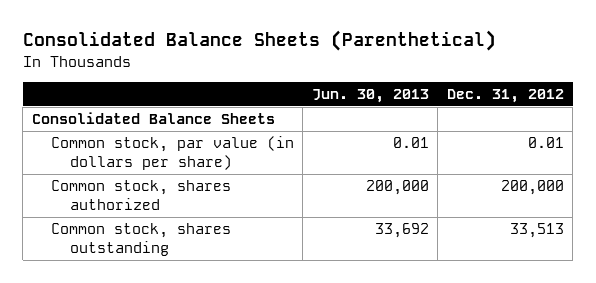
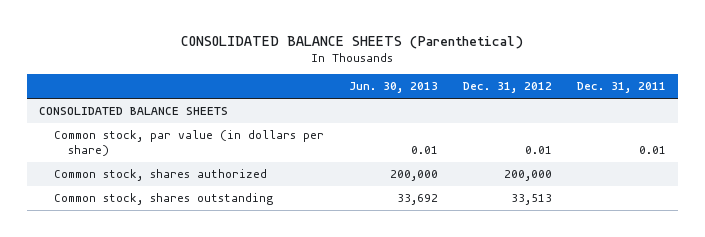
- Consolidated Balance Sheets (Parenthetical)
+ CONSOLIDATED BALANCE SHEETS (Parenthetical)
- | Jun. 30, 2013 | Dec. 31, 2012
+ | Jun. 30, 2013 | Dec. 31, 2012 | Dec. 31, 2011
- Consolidated Balance Sheets
+ CONSOLIDATED BALANCE SHEETS

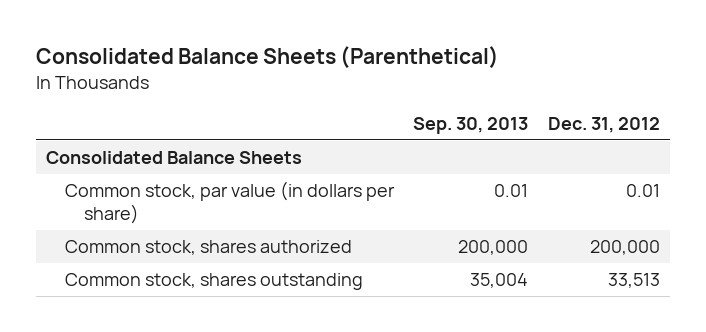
- CONSOLIDATED BALANCE SHEETS (Parenthetical)
+ Consolidated Balance Sheets (Parenthetical)
- | Jun. 30, 2013 | Dec. 31, 2012 | Dec. 31, 2011
+ | Sep. 30, 2013 | Dec. 31, 2012
- CONSOLIDATED BALANCE SHEETS
+ Consolidated Balance Sheets

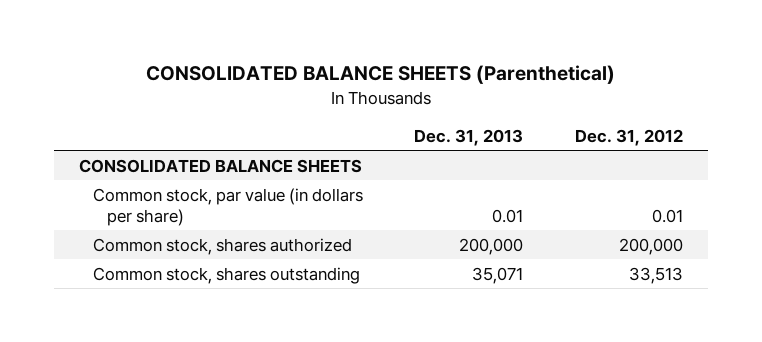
- Consolidated Balance Sheets (Parenthetical)
+ CONSOLIDATED BALANCE SHEETS (Parenthetical)
- | Sep. 30, 2013 | Dec. 31, 2012
+ | Dec. 31, 2013 | Dec. 31, 2012
- Consolidated Balance Sheets
+ CONSOLIDATED BALANCE SHEETS

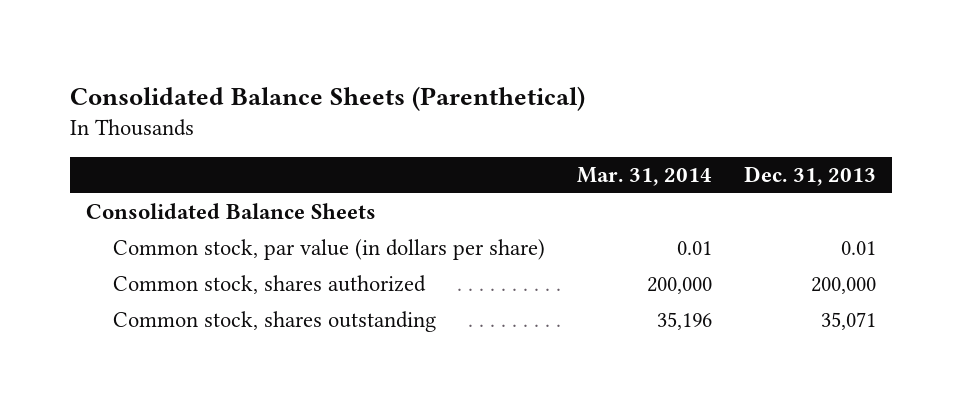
- CONSOLIDATED BALANCE SHEETS (Parenthetical)
+ Consolidated Balance Sheets (Parenthetical)
- | Dec. 31, 2013 | Dec. 31, 2012
+ | Mar. 31, 2014 | Dec. 31, 2013
- CONSOLIDATED BALANCE SHEETS
+ Consolidated Balance Sheets

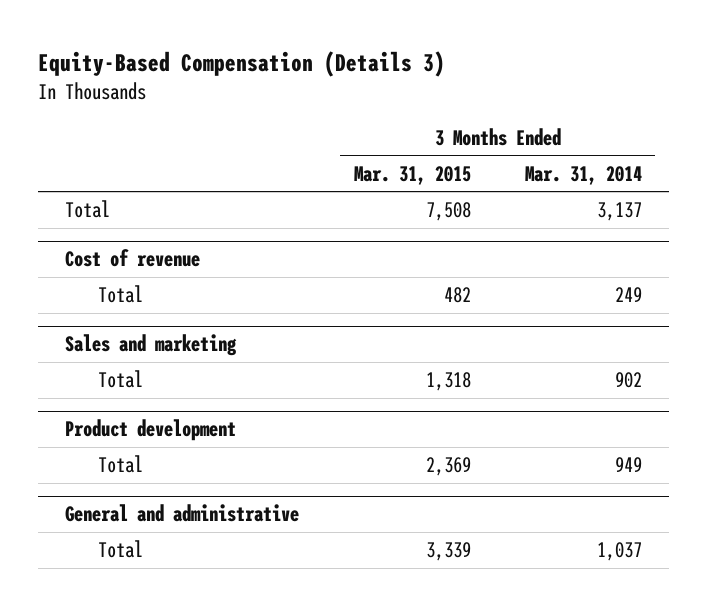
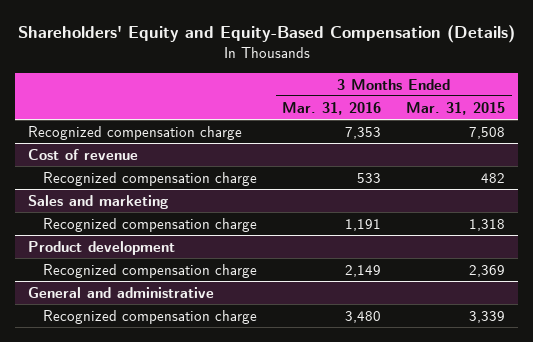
- Equity-Based Compensation (Details 3)
+ Shareholders' Equity and Equity-Based Compensation (Details)
- | 3 Months Ended Mar. 31, 2015 | 3 Months Ended Mar. 31, 2014
+ | 3 Months Ended Mar. 31, 2016 | 3 Months Ended Mar. 31, 2015
- Total | 7,508 | 3,137
+ Recognized compensation charge | 7,353 | 7,508
@ Cost of revenue
- Total | 482 | 249
+ Recognized compensation charge | 533 | 482
@ Sales and marketing
- Total | 1,318 | 902
+ Recognized compensation charge | 1,191 | 1,318
@ Product development
- Total | 2,369 | 949
+ Recognized compensation charge | 2,149 | 2,369
@ General and administrative
- Total | 3,339 | 1,037
+ Recognized compensation charge | 3,480 | 3,339

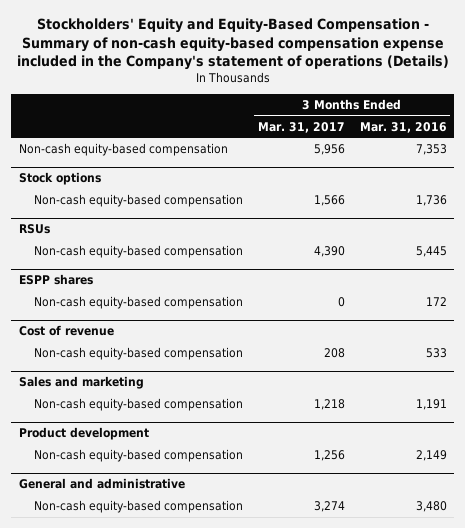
- Shareholders' Equity and Equity-Based Compensation (Details)
+ Stockholders' Equity and Equity-Based Compensation - Summary of non-cash equity-based compensation expense included in the Company's statement of operations (Details)
- | 3 Months Ended Mar. 31, 2016 | 3 Months Ended Mar. 31, 2015
+ | 3 Months Ended Mar. 31, 2017 | 3 Months Ended Mar. 31, 2016
- Recognized compensation charge | 7,353 | 7,508
+ Non-cash equity-based compensation | 5,956 | 7,353
+ Stock options
+ Non-cash equity-based compensation | 1,566 | 1,736
+ RSUs
+ Non-cash equity-based compensation | 4,390 | 5,445
+ ESPP shares
+ Non-cash equity-based compensation | 0 | 172
@ Cost of revenue
- Recognized compensation charge | 533 | 482
+ Non-cash equity-based compensation | 208 | 533
@ Sales and marketing
- Recognized compensation charge | 1,191 | 1,318
+ Non-cash equity-based compensation | 1,218 | 1,191
@ Product development
- Recognized compensation charge | 2,149 | 2,369
+ Non-cash equity-based compensation | 1,256 | 2,149
@ General and administrative
- Recognized compensation charge | 3,480 | 3,339
+ Non-cash equity-based compensation | 3,274 | 3,480

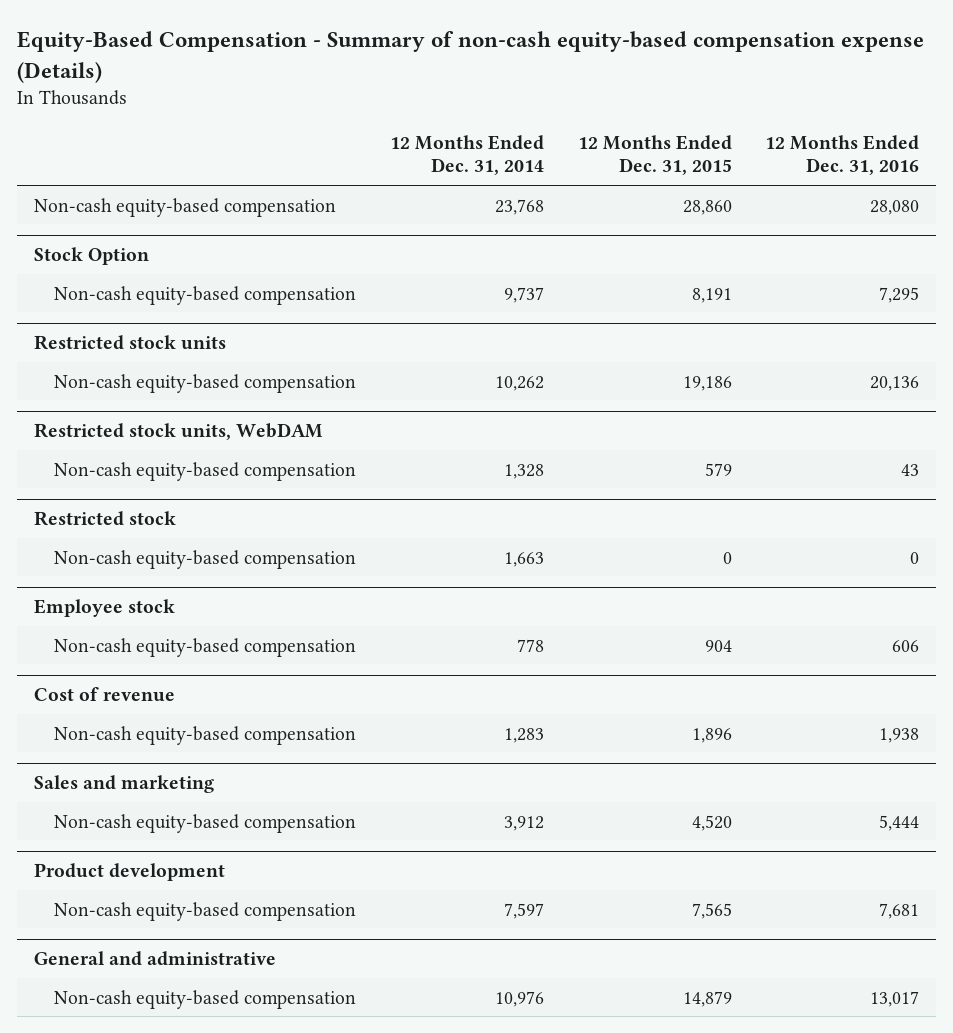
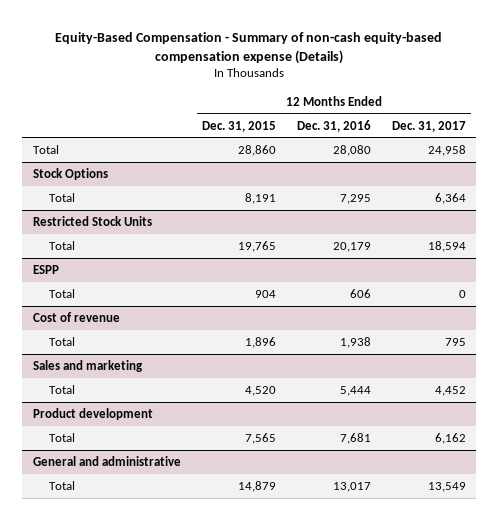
- | 12 Months Ended Dec. 31, 2014 | 12 Months Ended Dec. 31, 2015 | 12 Months Ended Dec. 31, 2016
+ | 12 Months Ended Dec. 31, 2015 | 12 Months Ended Dec. 31, 2016 | 12 Months Ended Dec. 31, 2017
- Non-cash equity-based compensation | 23,768 | 28,860 | 28,080
- Stock Option
- Non-cash equity-based compensation | 9,737 | 8,191 | 7,295
- Restricted stock units
- Non-cash equity-based compensation | 10,262 | 19,186 | 20,136
- Restricted stock units, WebDAM
- Non-cash equity-based compensation | 1,328 | 579 | 43
- Restricted stock
- Non-cash equity-based compensation | 1,663 | 0 | 0
- Employee stock
- Non-cash equity-based compensation | 778 | 904 | 606
+ Total | 28,860 | 28,080 | 24,958
+ Stock Options
+ Total | 8,191 | 7,295 | 6,364
+ Restricted Stock Units
+ Total | 19,765 | 20,179 | 18,594
+ ESPP
+ Total | 904 | 606 | 0
@ Cost of revenue
- Non-cash equity-based compensation | 1,283 | 1,896 | 1,938
+ Total | 1,896 | 1,938 | 795
@ Sales and marketing
- Non-cash equity-based compensation | 3,912 | 4,520 | 5,444
+ Total | 4,520 | 5,444 | 4,452
@ Product development
- Non-cash equity-based compensation | 7,597 | 7,565 | 7,681
+ Total | 7,565 | 7,681 | 6,162
@ General and administrative
- Non-cash equity-based compensation | 10,976 | 14,879 | 13,017
+ Total | 14,879 | 13,017 | 13,549

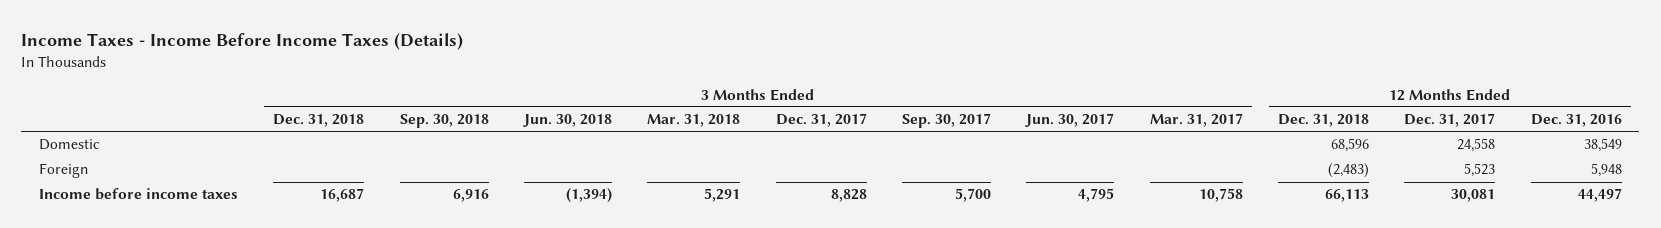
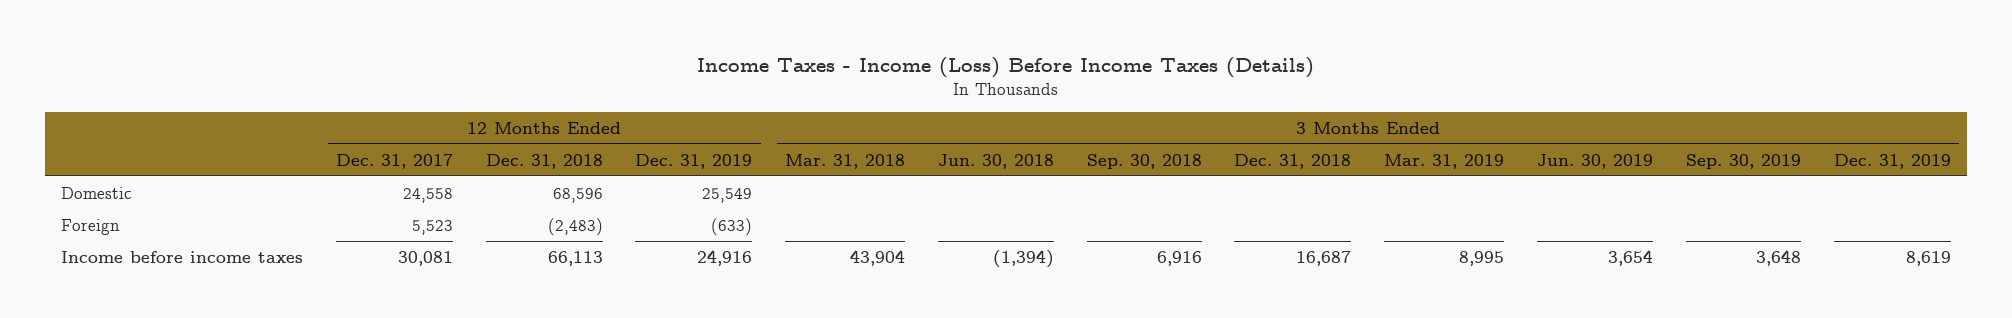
- Income Taxes - Income Before Income Taxes (Details)
+ Income Taxes - Income (Loss) Before Income Taxes (Details)
- | 3 Months Ended Dec. 31, 2018 | 3 Months Ended Sep. 30, 2018 | 3 Months Ended Jun. 30, 2018 | 3 Months Ended Mar. 31, 2018 | 3 Months Ended Dec. 31, 2017 | 3 Months Ended Sep. 30, 2017 | 3 Months Ended Jun. 30, 2017 | 3 Months Ended Mar. 31, 2017 | 12 Months Ended Dec. 31, 2018 | 12 Months Ended Dec. 31, 2017 | 12 Months Ended Dec. 31, 2016
+ | 12 Months Ended Dec. 31, 2017 | 12 Months Ended Dec. 31, 2018 | 12 Months Ended Dec. 31, 2019 | 3 Months Ended Mar. 31, 2018 | 3 Months Ended Jun. 30, 2018 | 3 Months Ended Sep. 30, 2018 | 3 Months Ended Dec. 31, 2018 | 3 Months Ended Mar. 31, 2019 | 3 Months Ended Jun. 30, 2019 | 3 Months Ended Sep. 30, 2019 | 3 Months Ended Dec. 31, 2019
- Income before income taxes | 16,687 | 6,916 | (1,394) | 5,291 | 8,828 | 5,700 | 4,795 | 10,758 | 66,113 | 30,081 | 44,497
+ Income before income taxes | 30,081 | 66,113 | 24,916 | 43,904 | (1,394) | 6,916 | 16,687 | 8,995 | 3,654 | 3,648 | 8,619

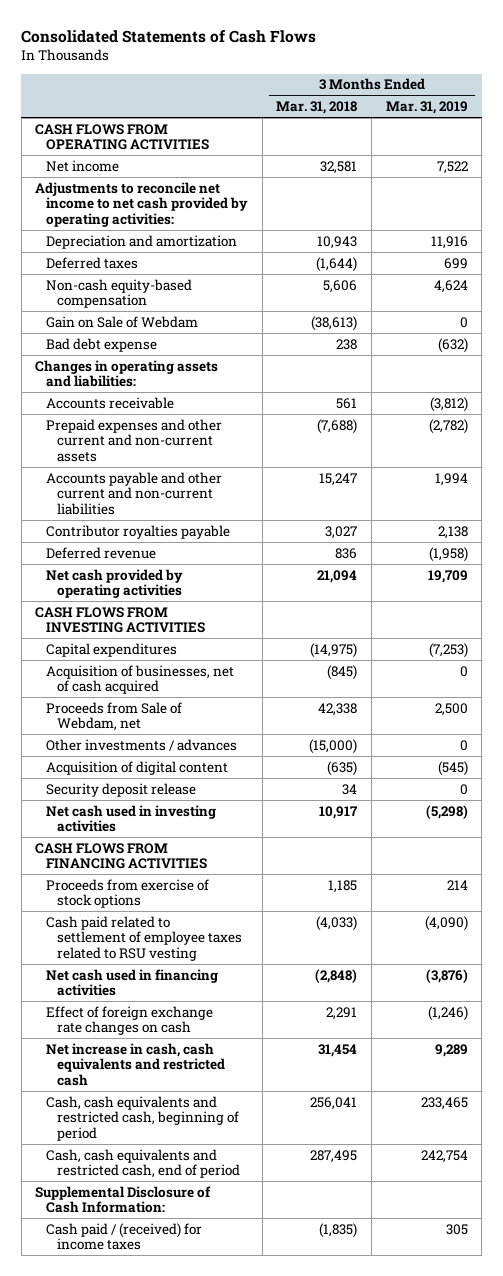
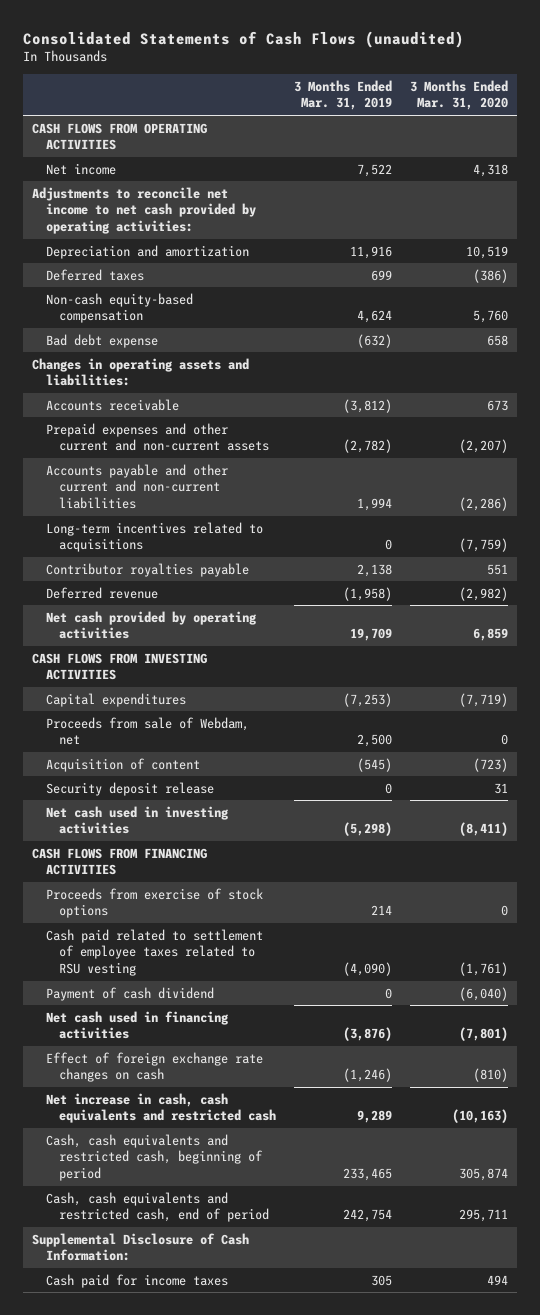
- Consolidated Statements of Cash Flows
+ Consolidated Statements of Cash Flows (unaudited)
- | 3 Months Ended Mar. 31, 2018 | 3 Months Ended Mar. 31, 2019
+ | 3 Months Ended Mar. 31, 2019 | 3 Months Ended Mar. 31, 2020
- Gain on Sale of Webdam | (38,613) | 0
+ Long-term incentives related to acquisitions | 0 | (7,759)
- Acquisition of businesses, net of cash acquired | (845) | 0
- Proceeds from Sale of Webdam, net | 42,338 | 2,500
- Other investments / advances | (15,000) | 0
- Acquisition of digital content | (635) | (545)
+ Proceeds from sale of Webdam, net | 2,500 | 0
+ Acquisition of content | (545) | (723)
+ Payment of cash dividend | 0 | (6,040)
- Cash paid / (received) for income taxes | (1,835) | 305
+ Cash paid for income taxes | 305 | 494

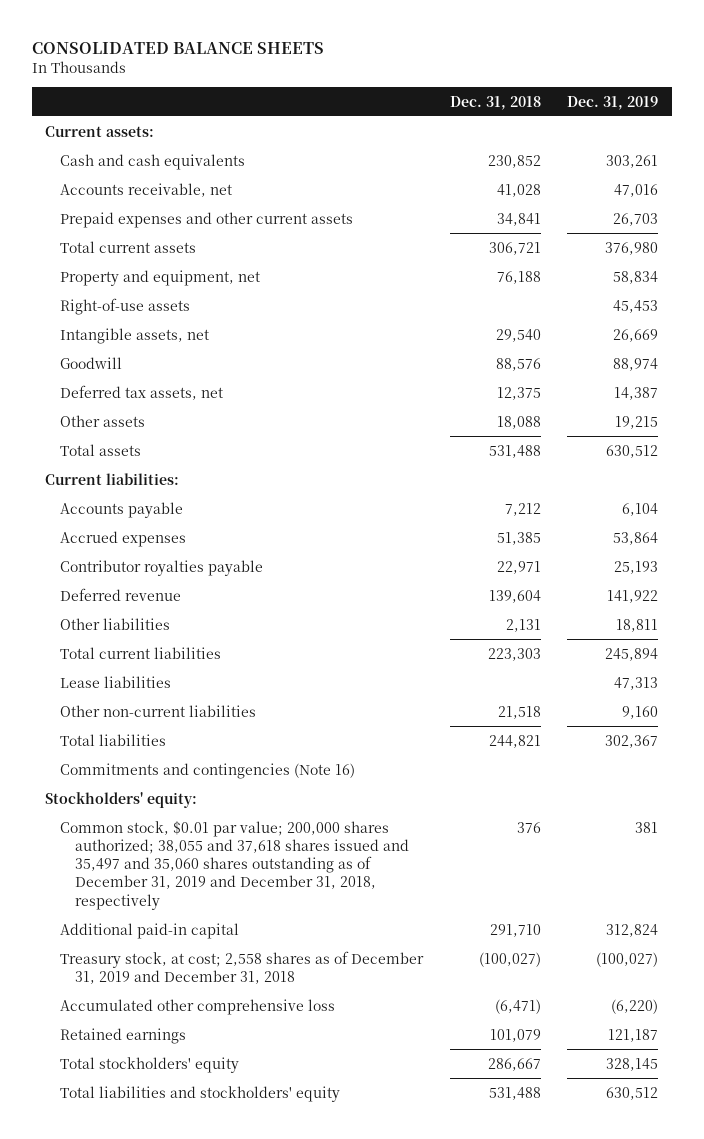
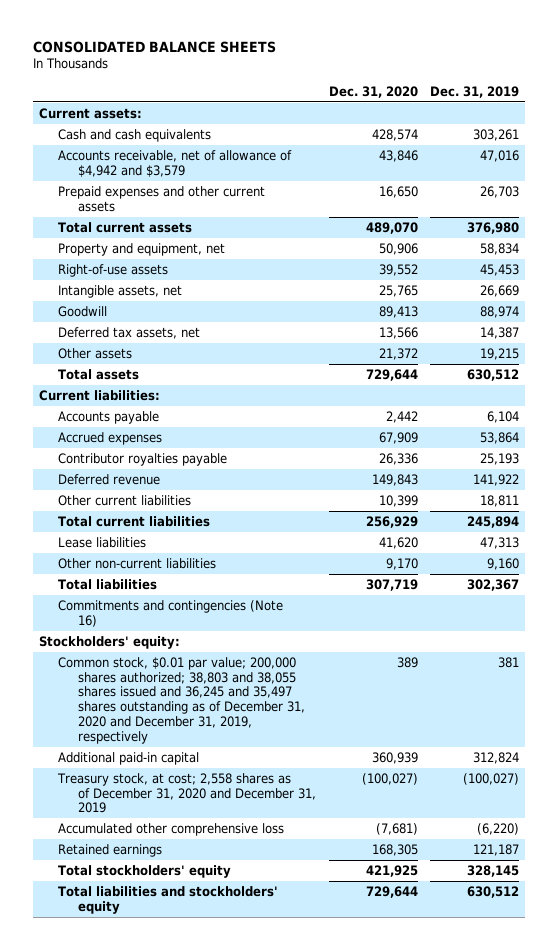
- | Dec. 31, 2018 | Dec. 31, 2019
+ | Dec. 31, 2020 | Dec. 31, 2019
- Accounts receivable, net | 41,028 | 47,016
+ Accounts receivable, net of allowance of $4,942 and $3,579 | 43,846 | 47,016
- Other liabilities | 2,131 | 18,811
+ Other current liabilities | 10,399 | 18,811
- Common stock, $0.01 par value; 200,000 shares authorized; 38,055 and 37,618 shares issued and 35,497 and 35,060 shares outstanding as of December 31, 2019 and December 31, 2018, respectively | 376 | 381
+ Common stock, $0.01 par value; 200,000 shares authorized; 38,803 and 38,055 shares issued and 36,245 and 35,497 shares outstanding as of December 31, 2020 and December 31, 2019, respectively | 389 | 381
- Treasury stock, at cost; 2,558 shares as of December 31, 2019 and December 31, 2018 | (100,027) | (100,027)
+ Treasury stock, at cost; 2,558 shares as of December 31, 2020 and December 31, 2019 | (100,027) | (100,027)

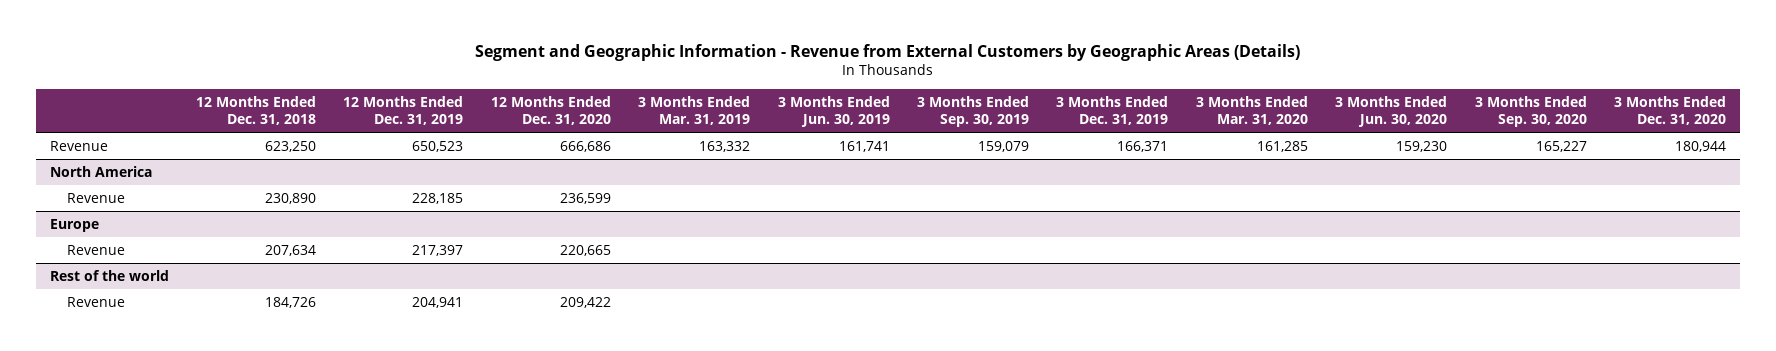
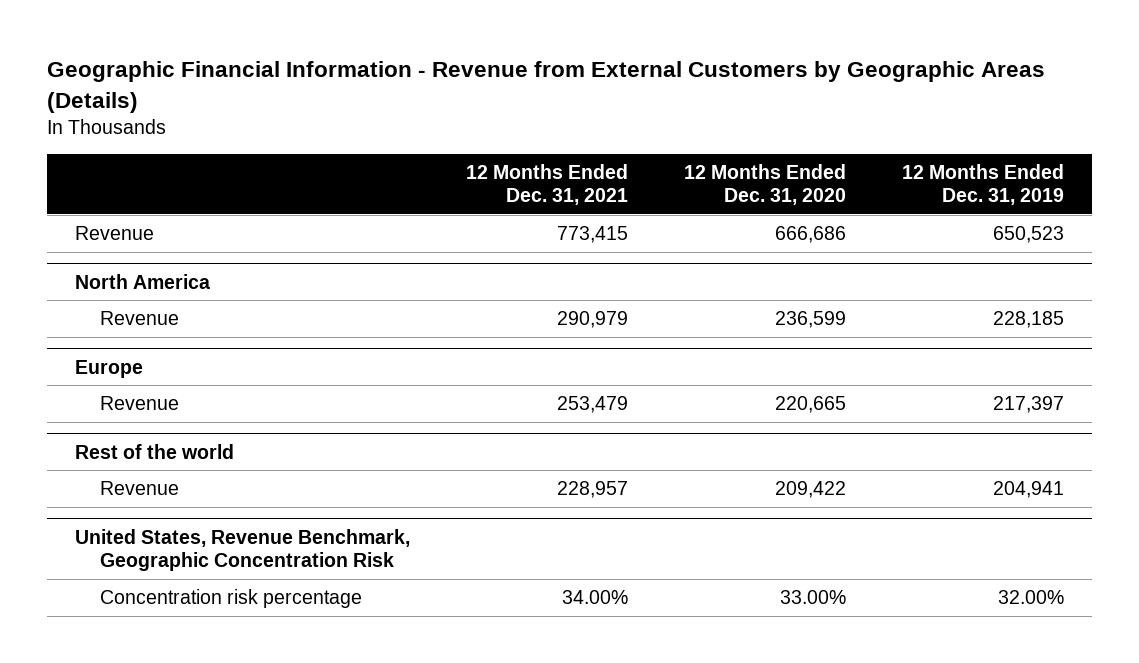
- Segment and Geographic Information - Revenue from External Customers by Geographic Areas (Details)
+ Geographic Financial Information - Revenue from External Customers by Geographic Areas (Details)
- | 12 Months Ended Dec. 31, 2018 | 12 Months Ended Dec. 31, 2019 | 12 Months Ended Dec. 31, 2020 | 3 Months Ended Mar. 31, 2019 | 3 Months Ended Jun. 30, 2019 | 3 Months Ended Sep. 30, 2019 | 3 Months Ended Dec. 31, 2019 | 3 Months Ended Mar. 31, 2020 | 3 Months Ended Jun. 30, 2020 | 3 Months Ended Sep. 30, 2020 | 3 Months Ended Dec. 31, 2020
+ | 12 Months Ended Dec. 31, 2021 | 12 Months Ended Dec. 31, 2020 | 12 Months Ended Dec. 31, 2019
+ United States, Revenue Benchmark, Geographic Concentration Risk
+ Concentration risk percentage | 34.00% | 33.00% | 32.00%

